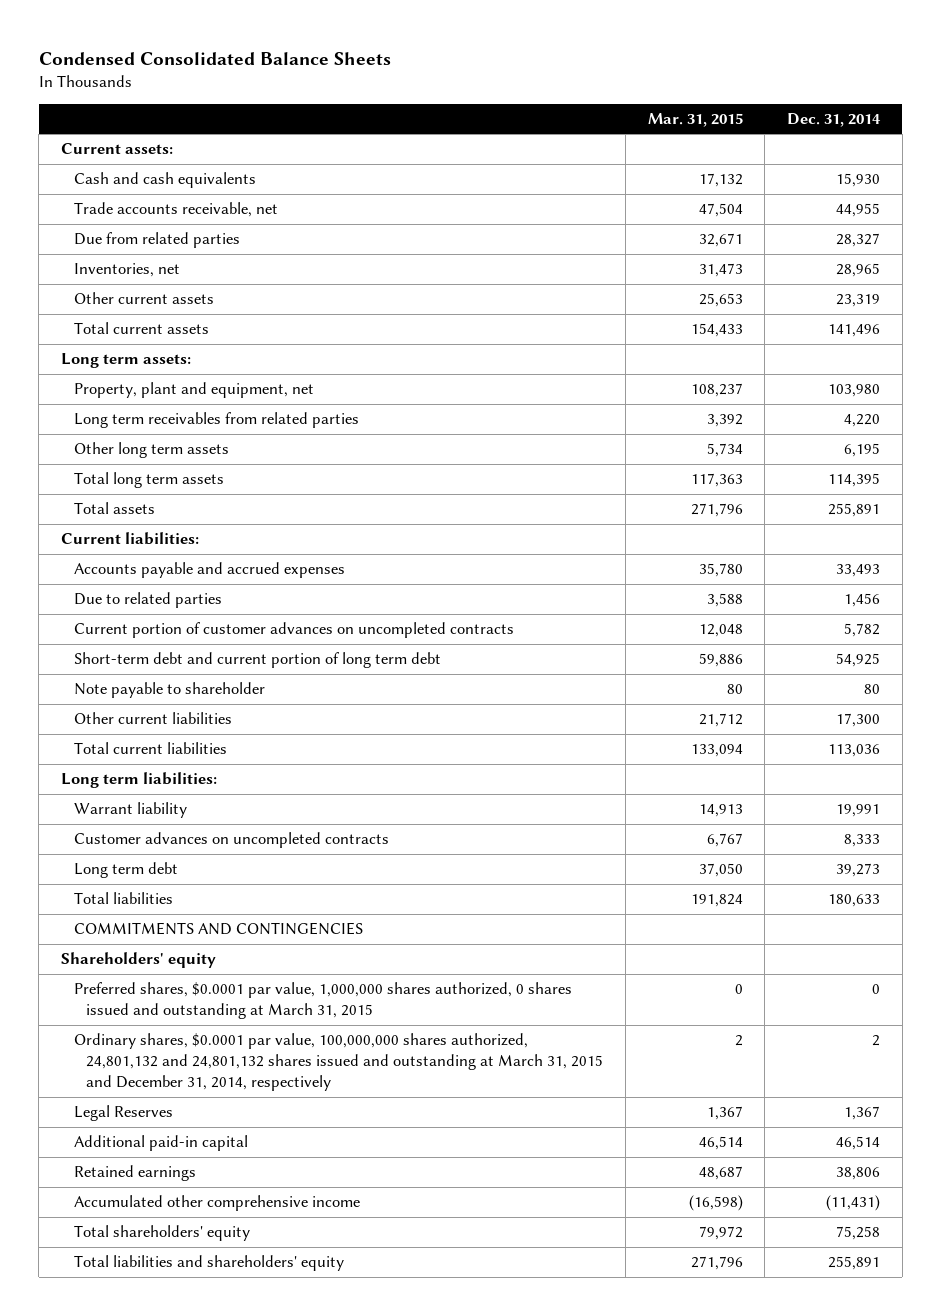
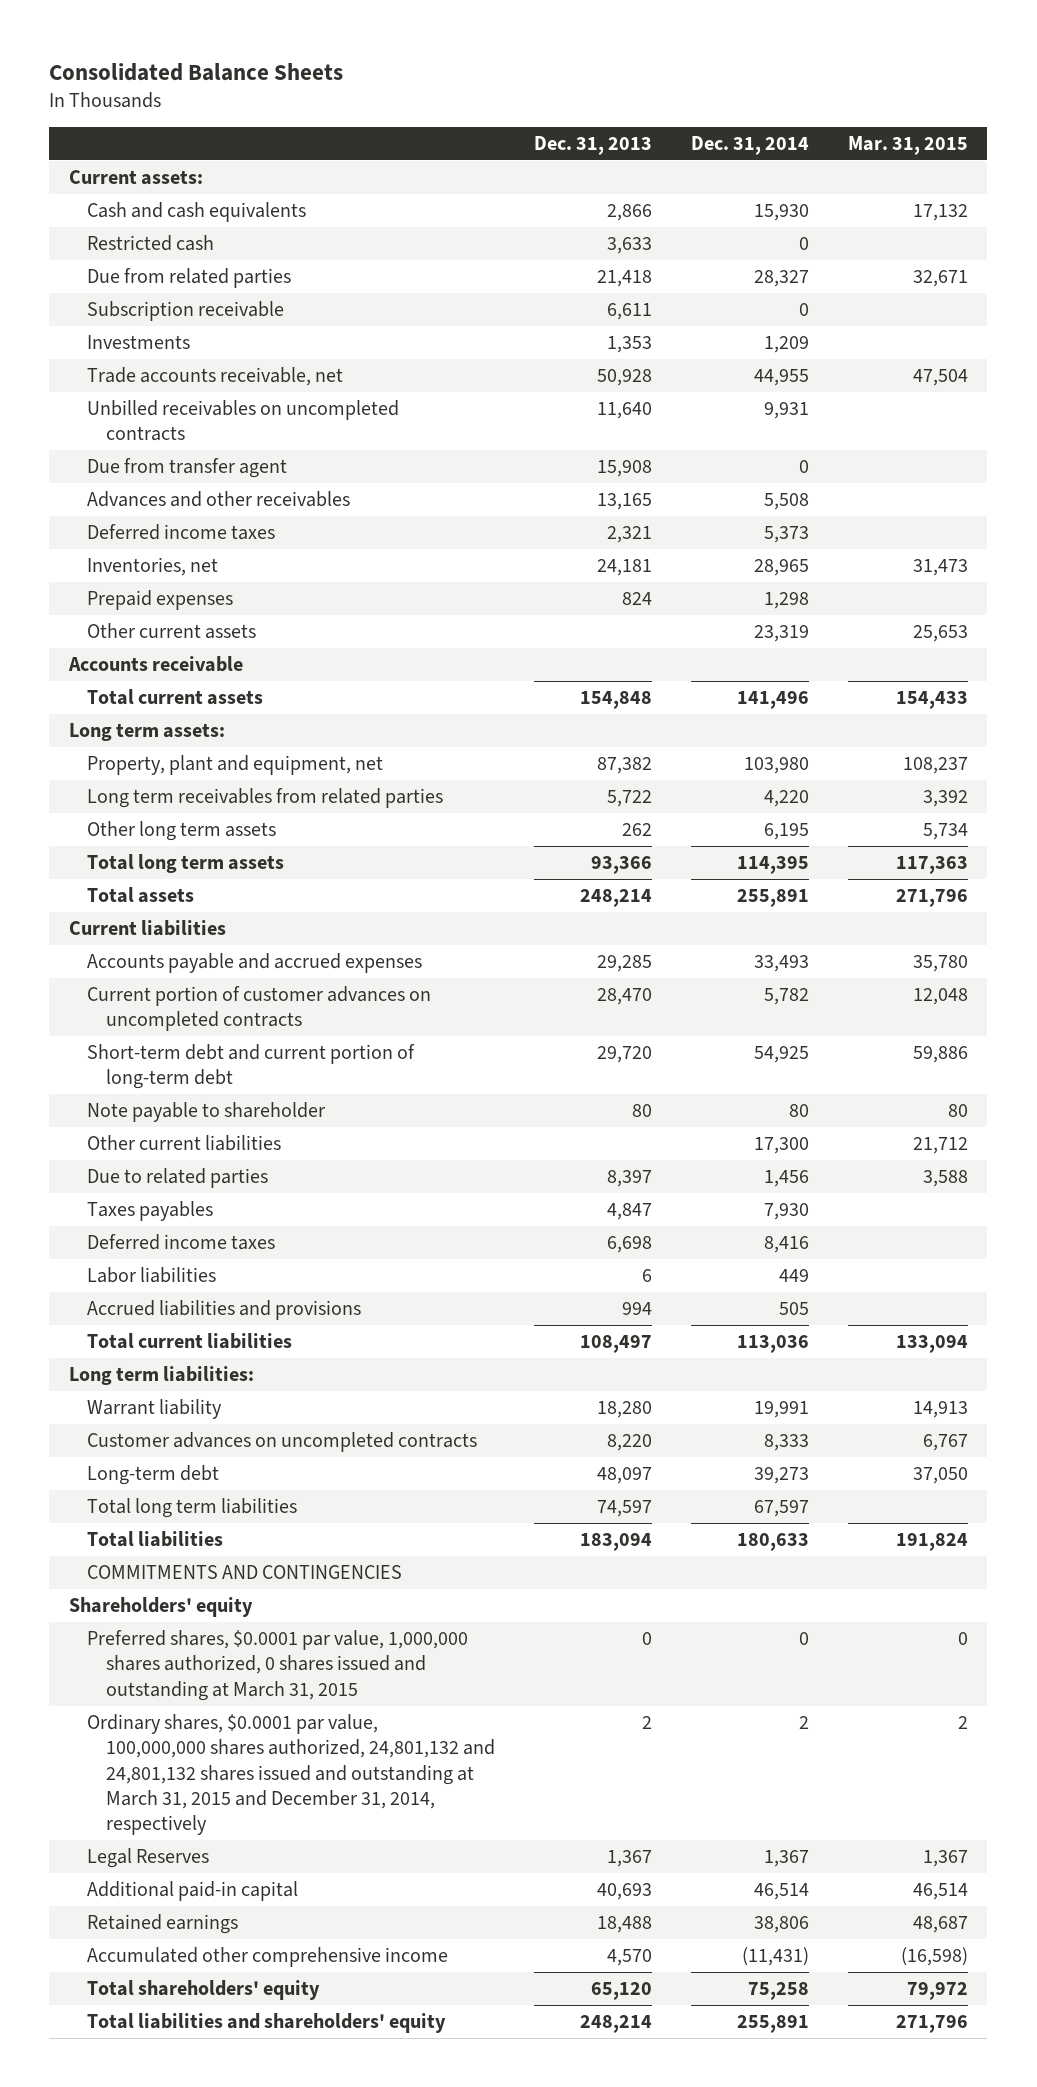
- Condensed Consolidated Balance Sheets
+ Consolidated Balance Sheets
- | Mar. 31, 2015 | Dec. 31, 2014
+ | Dec. 31, 2013 | Dec. 31, 2014 | Mar. 31, 2015
+ Restricted cash | 3,633 | 0 |
+ Subscription receivable | 6,611 | 0 |
+ Investments | 1,353 | 1,209 |
moved down: Trade accounts receivable, net | 50,928 | 44,955 | 47,504
+ Unbilled receivables on uncompleted contracts | 11,640 | 9,931 |
+ Due from transfer agent | 15,908 | 0 |
+ Advances and other receivables | 13,165 | 5,508 |
+ Deferred income taxes | 2,321 | 5,373 |
+ Prepaid expenses | 824 | 1,298 |
+ Accounts receivable
- Current liabilities:
+ Current liabilities
- Short-term debt and current portion of long term debt | 59,886 | 54,925
+ Short-term debt and current portion of long-term debt | 29,720 | 54,925 | 59,886
moved down: Due to related parties | 8,397 | 1,456 | 3,588
+ Taxes payables | 4,847 | 7,930 |
+ Deferred income taxes | 6,698 | 8,416 |
+ Labor liabilities | 6 | 449 |
+ Accrued liabilities and provisions | 994 | 505 |
- Long term debt | 37,050 | 39,273
+ Long-term debt | 48,097 | 39,273 | 37,050
+ Total long term liabilities | 74,597 | 67,597 |

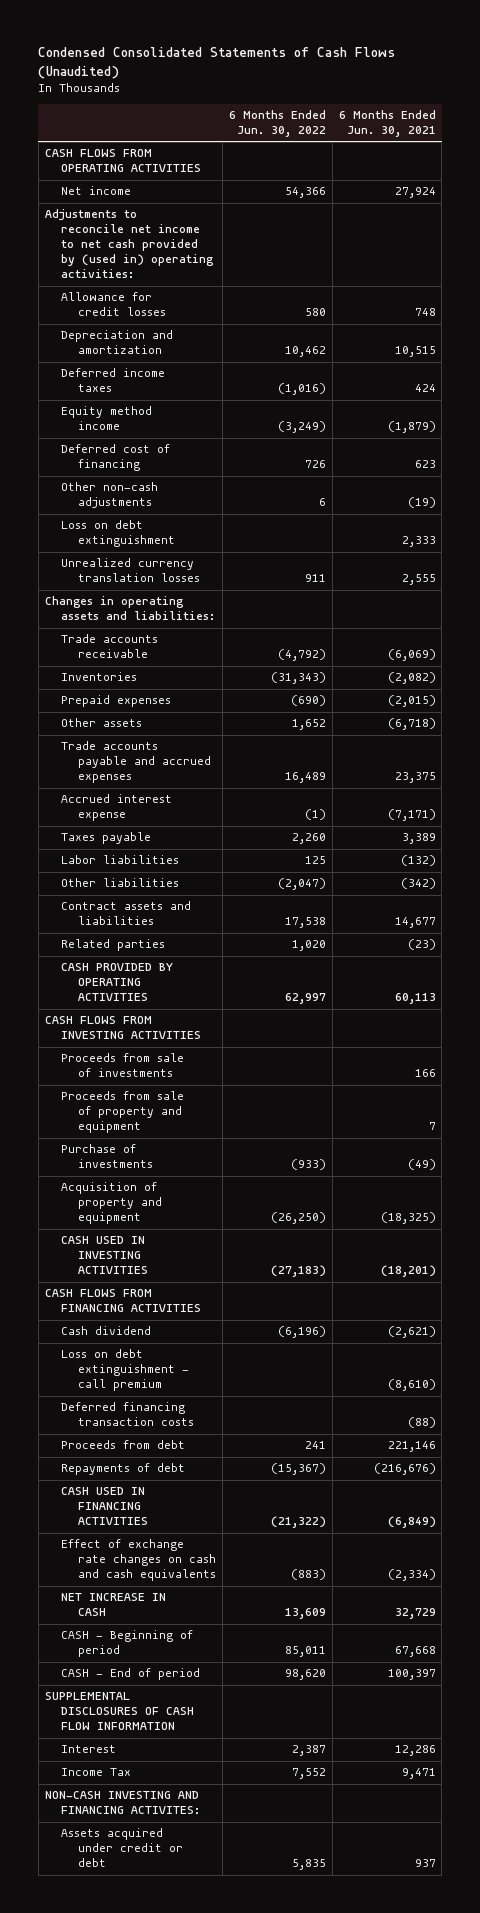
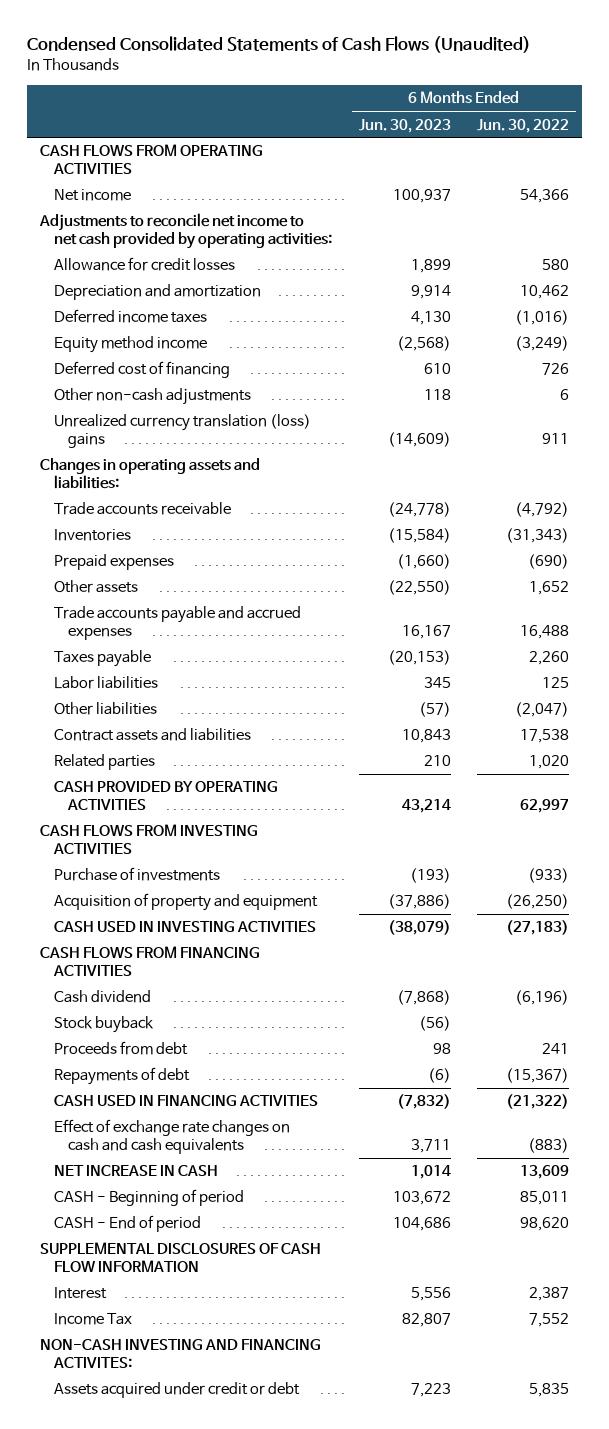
- | 6 Months Ended Jun. 30, 2022 | 6 Months Ended Jun. 30, 2021
+ | 6 Months Ended Jun. 30, 2023 | 6 Months Ended Jun. 30, 2022
- Adjustments to reconcile net income to net cash provided by (used in) operating activities:
+ Adjustments to reconcile net income to net cash provided by operating activities:
- Loss on debt extinguishment | | 2,333
- Unrealized currency translation losses | 911 | 2,555
+ Unrealized currency translation (loss) gains | (14,609) | 911
- Trade accounts payable and accrued expenses | 16,489 | 23,375
- Accrued interest expense | (1) | (7,171)
+ Trade accounts payable and accrued expenses | 16,167 | 16,488
- Proceeds from sale of investments | | 166
- Proceeds from sale of property and equipment | | 7
- Loss on debt extinguishment - call premium | | (8,610)
- Deferred financing transaction costs | | (88)
+ Stock buyback | (56) |

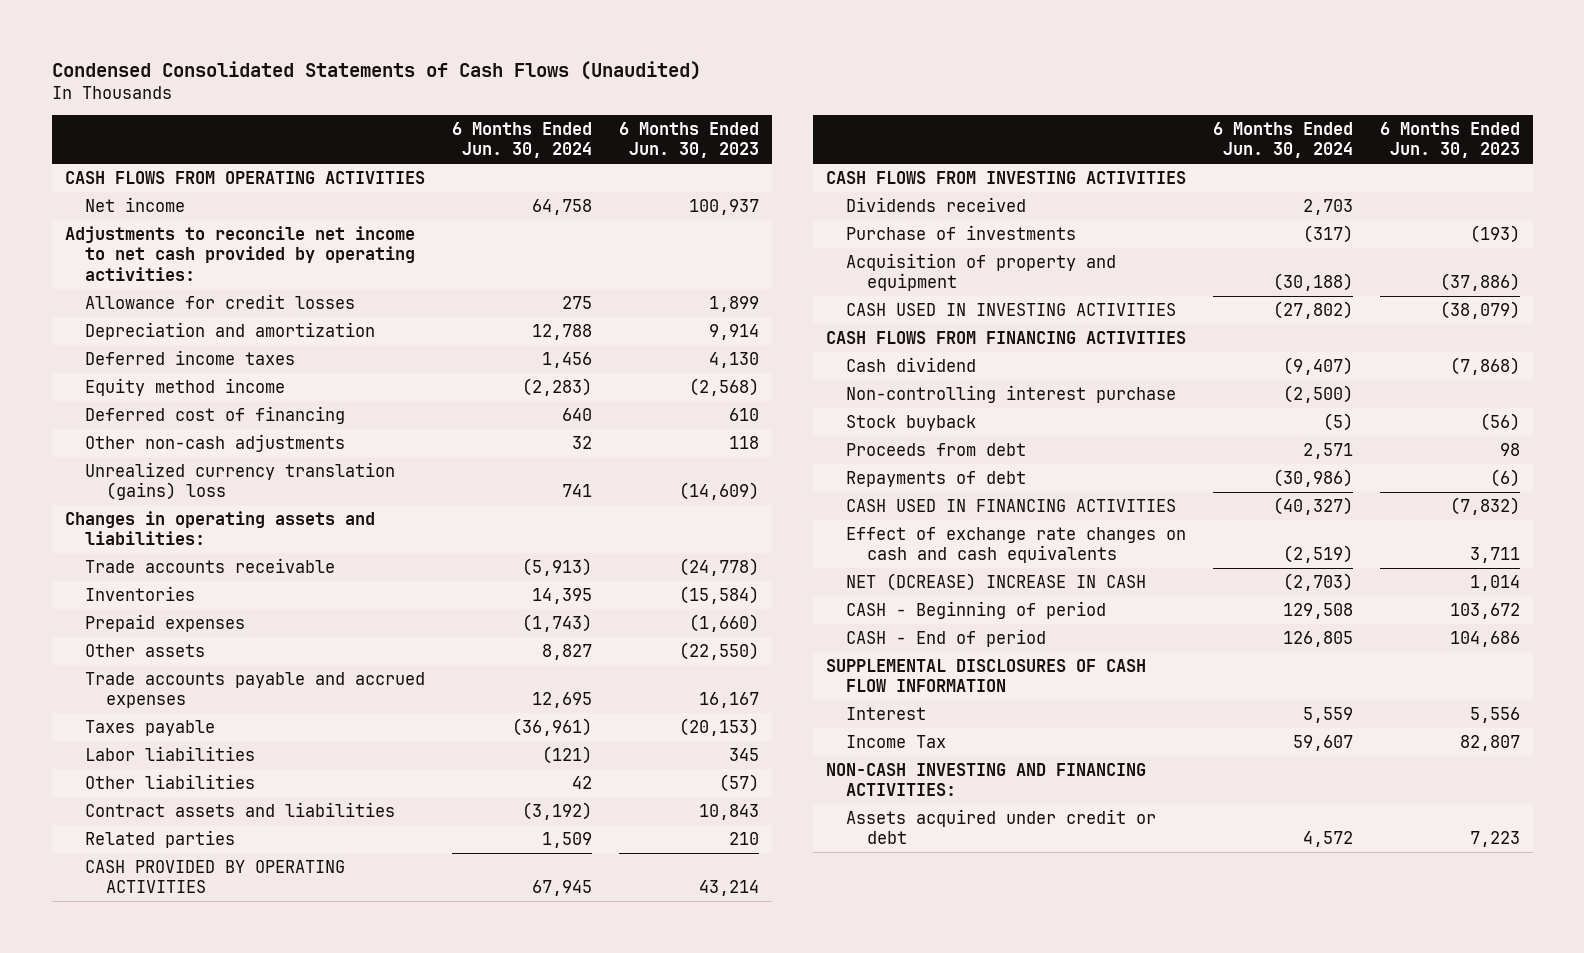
- | 6 Months Ended Jun. 30, 2023 | 6 Months Ended Jun. 30, 2022
+ | 6 Months Ended Jun. 30, 2024 | 6 Months Ended Jun. 30, 2023
- Unrealized currency translation (loss) gains | (14,609) | 911
+ Unrealized currency translation (gains) loss | 741 | (14,609)
+ Dividends received | 2,703 |
+ Non-controlling interest purchase | (2,500) |
- NET INCREASE IN CASH | 1,014 | 13,609
+ NET (DCREASE) INCREASE IN CASH | (2,703) | 1,014
- NON-CASH INVESTING AND FINANCING ACTIVITES:
+ NON-CASH INVESTING AND FINANCING ACTIVITIES:

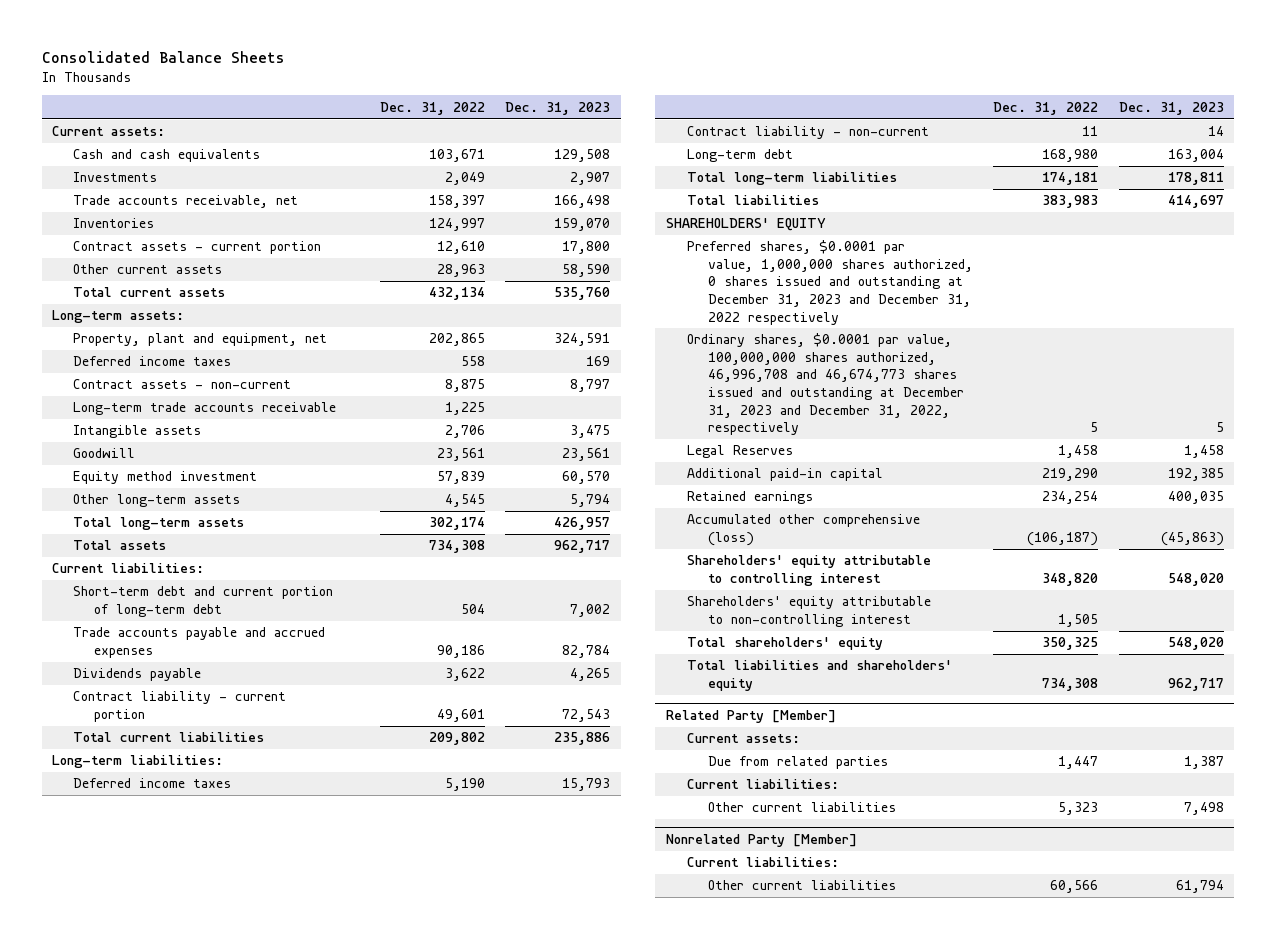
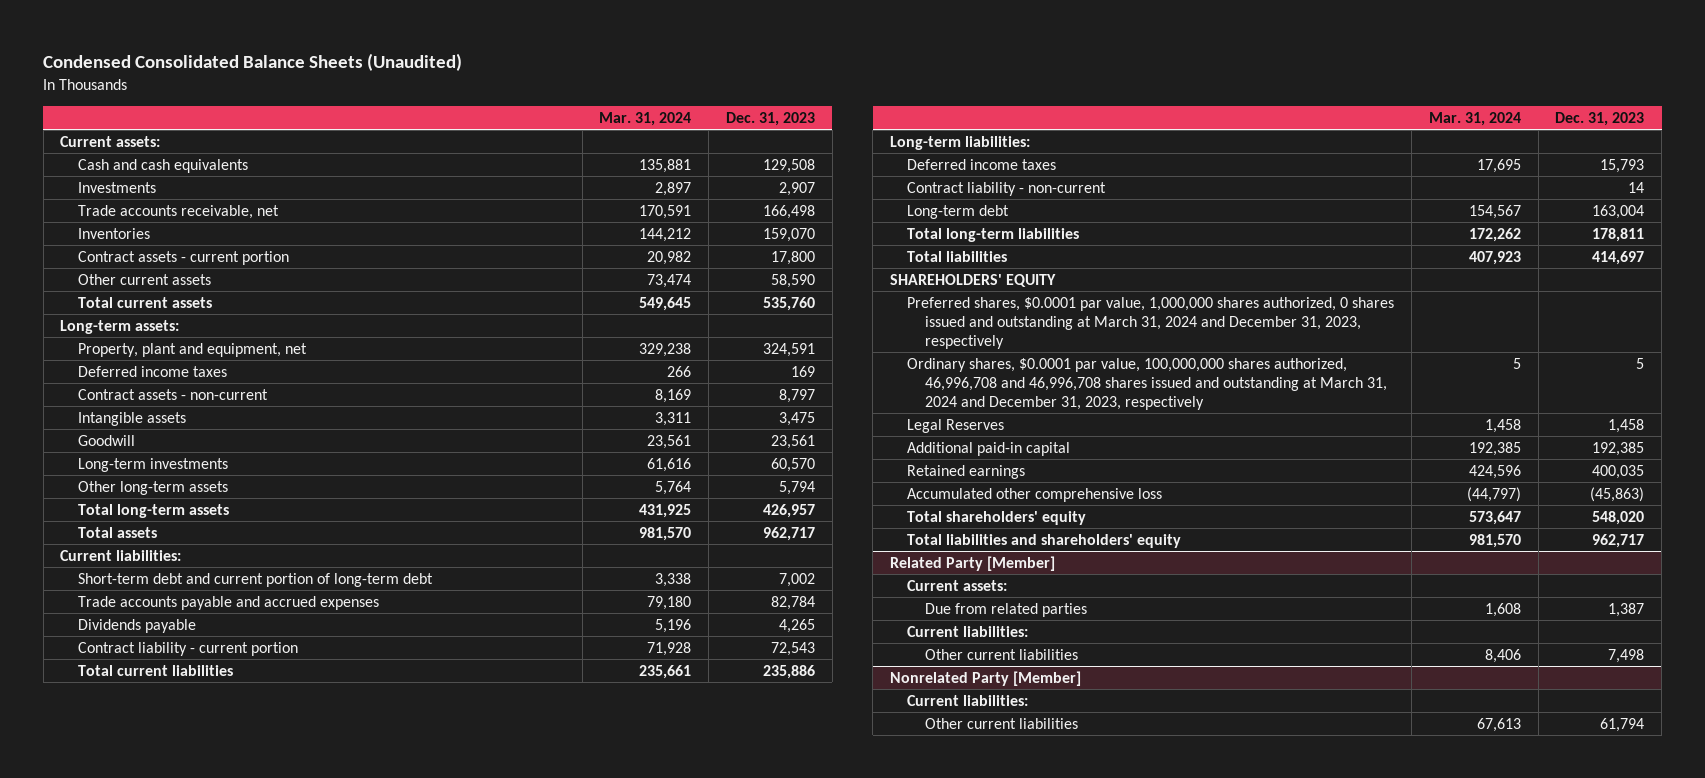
- Consolidated Balance Sheets
+ Condensed Consolidated Balance Sheets (Unaudited)
- | Dec. 31, 2022 | Dec. 31, 2023
+ | Mar. 31, 2024 | Dec. 31, 2023
- Long-term trade accounts receivable | 1,225 |
- Equity method investment | 57,839 | 60,570
+ Long-term investments | 61,616 | 60,570
- Preferred shares, $0.0001 par value, 1,000,000 shares authorized, 0 shares issued and outstanding at December 31, 2023 and December 31, 2022 respectively
- Ordinary shares, $0.0001 par value, 100,000,000 shares authorized, 46,996,708 and 46,674,773 shares issued and outstanding at December 31, 2023 and December 31, 2022, respectively | 5 | 5
+ Preferred shares, $0.0001 par value, 1,000,000 shares authorized, 0 shares issued and outstanding at March 31, 2024 and December 31, 2023, respectively
+ Ordinary shares, $0.0001 par value, 100,000,000 shares authorized, 46,996,708 and 46,996,708 shares issued and outstanding at March 31, 2024 and December 31, 2023, respectively | 5 | 5
- Accumulated other comprehensive (loss) | (106,187) | (45,863)
- Shareholders' equity attributable to controlling interest | 348,820 | 548,020
- Shareholders' equity attributable to non-controlling interest | 1,505 |
+ Accumulated other comprehensive loss | (44,797) | (45,863)

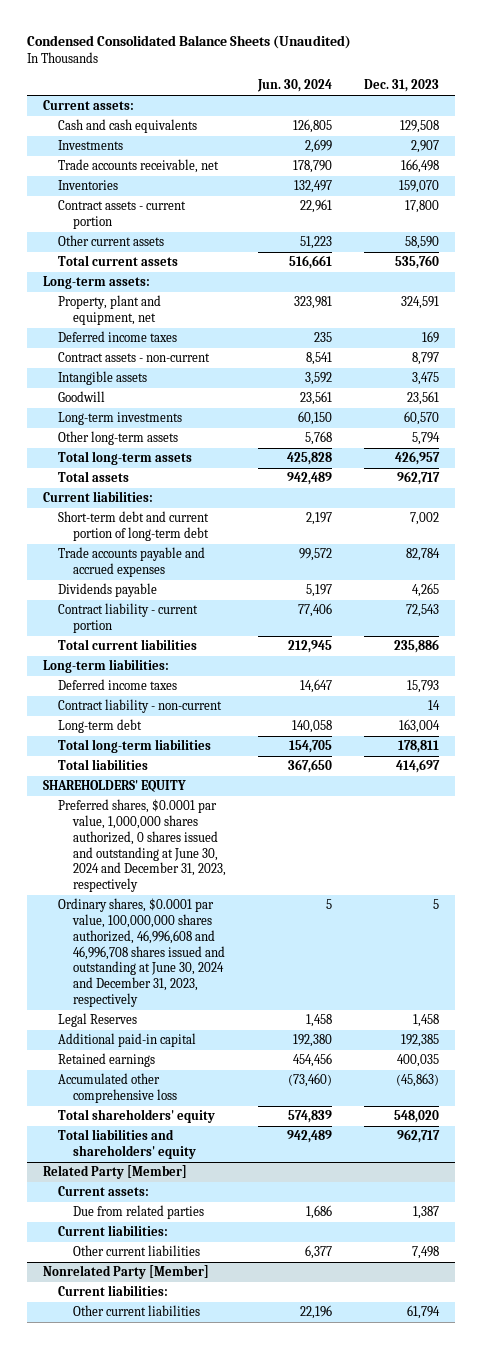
- | Mar. 31, 2024 | Dec. 31, 2023
+ | Jun. 30, 2024 | Dec. 31, 2023
- Preferred shares, $0.0001 par value, 1,000,000 shares authorized, 0 shares issued and outstanding at March 31, 2024 and December 31, 2023, respectively
- Ordinary shares, $0.0001 par value, 100,000,000 shares authorized, 46,996,708 and 46,996,708 shares issued and outstanding at March 31, 2024 and December 31, 2023, respectively | 5 | 5
+ Preferred shares, $0.0001 par value, 1,000,000 shares authorized, 0 shares issued and outstanding at June 30, 2024 and December 31, 2023, respectively
+ Ordinary shares, $0.0001 par value, 100,000,000 shares authorized, 46,996,608 and 46,996,708 shares issued and outstanding at June 30, 2024 and December 31, 2023, respectively | 5 | 5

